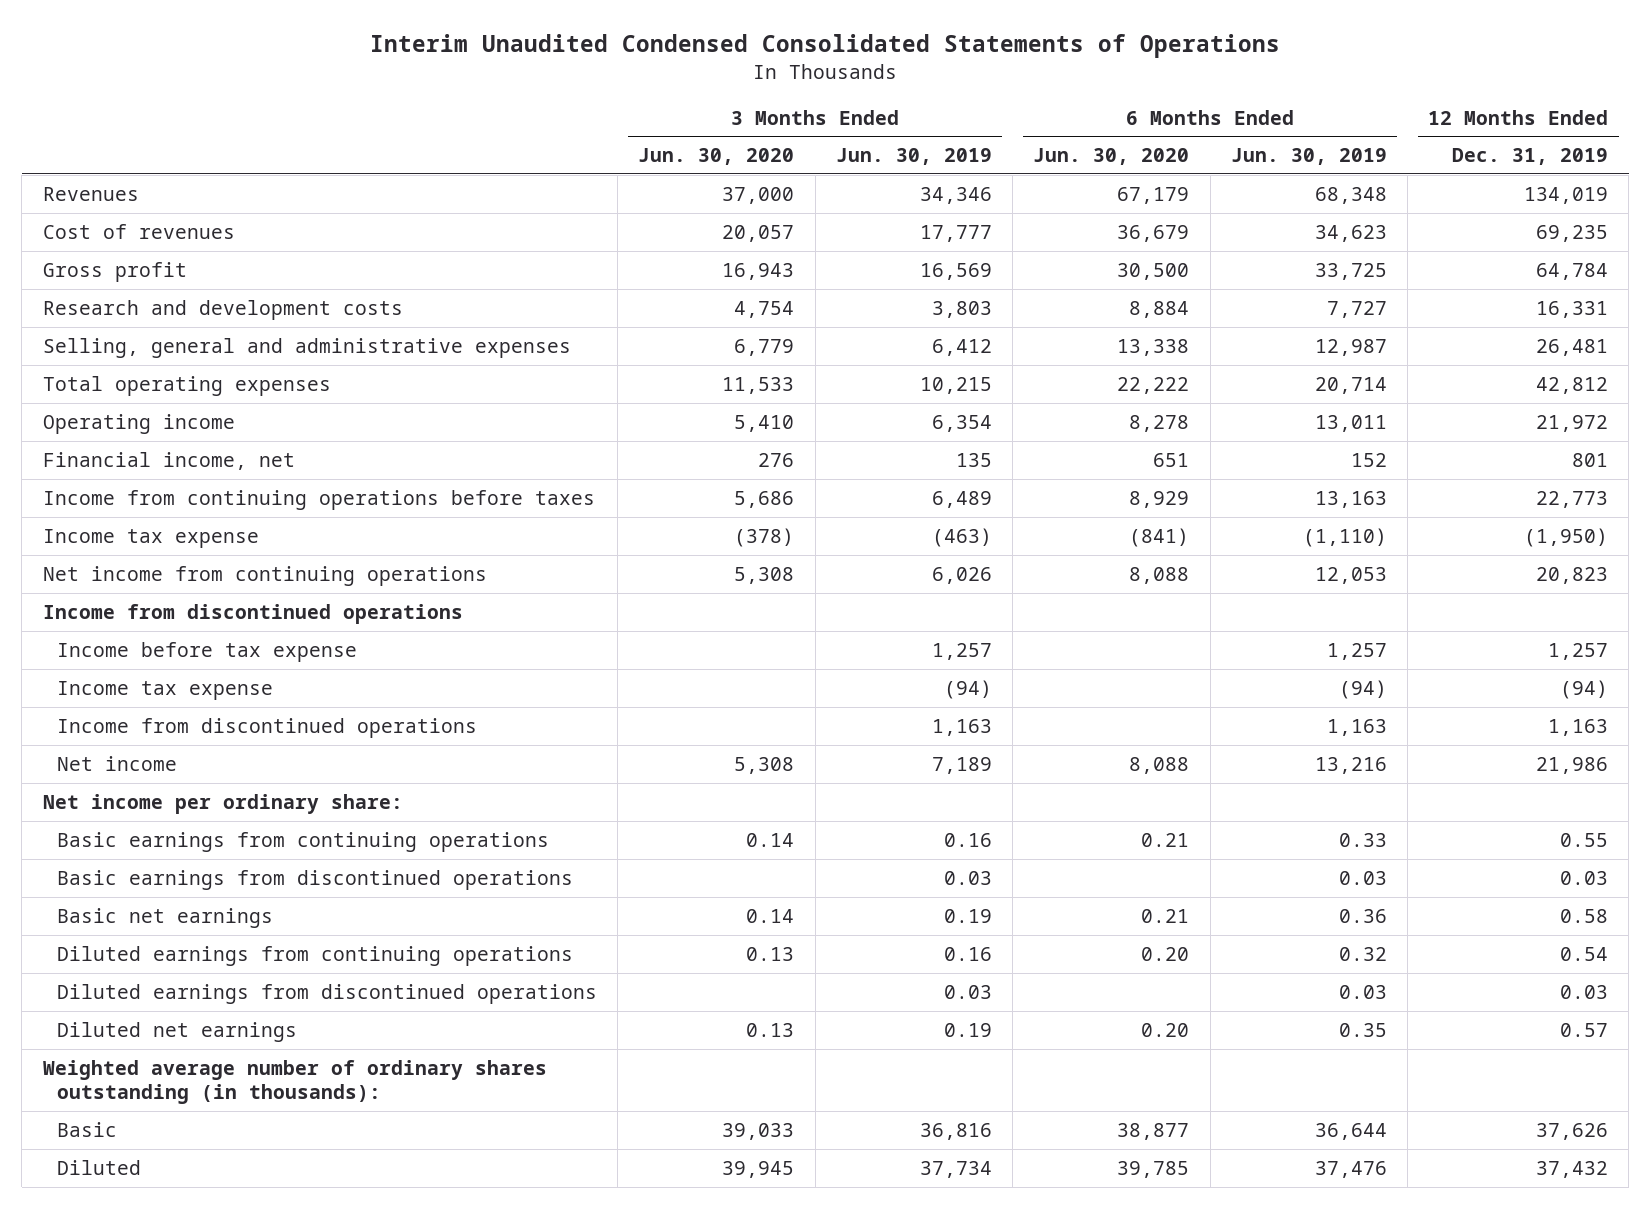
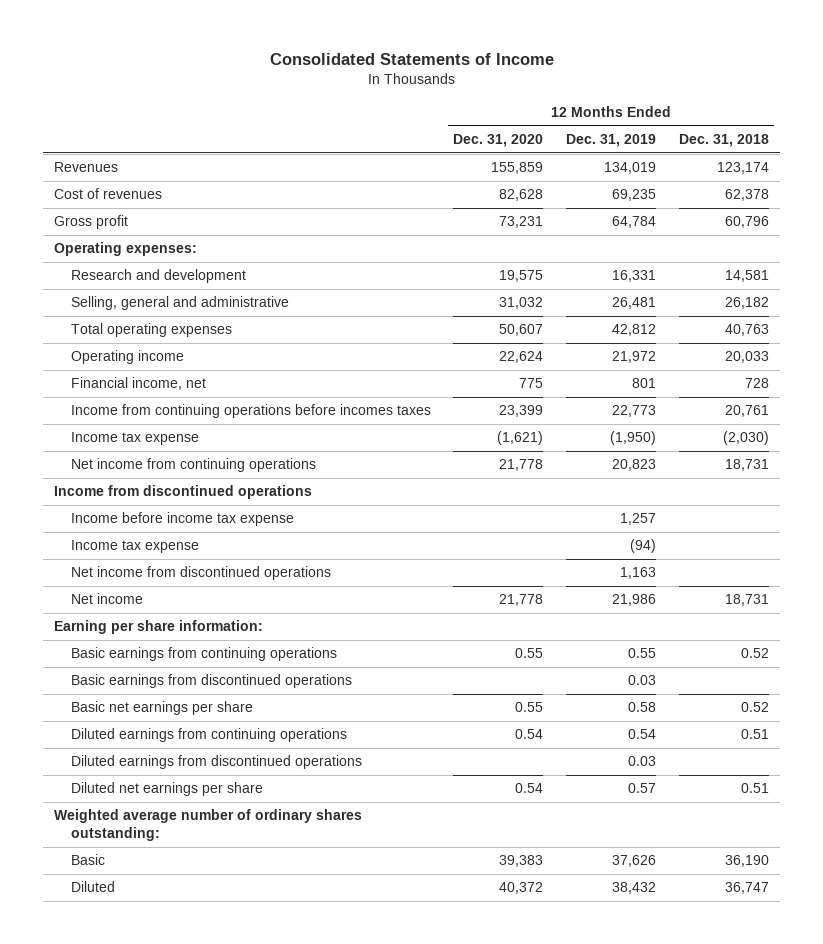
- Interim Unaudited Condensed Consolidated Statements of Operations
+ Consolidated Statements of Income
- | 3 Months Ended Jun. 30, 2020 | 3 Months Ended Jun. 30, 2019 | 6 Months Ended Jun. 30, 2020 | 6 Months Ended Jun. 30, 2019 | 12 Months Ended Dec. 31, 2019
+ | 12 Months Ended Dec. 31, 2020 | 12 Months Ended Dec. 31, 2019 | 12 Months Ended Dec. 31, 2018
- Research and development costs | 4,754 | 3,803 | 8,884 | 7,727 | 16,331
- Selling, general and administrative expenses | 6,779 | 6,412 | 13,338 | 12,987 | 26,481
+ Operating expenses:
+ Research and development | 19,575 | 16,331 | 14,581
+ Selling, general and administrative | 31,032 | 26,481 | 26,182
- Income from continuing operations before taxes | 5,686 | 6,489 | 8,929 | 13,163 | 22,773
+ Income from continuing operations before incomes taxes | 23,399 | 22,773 | 20,761
- Income before tax expense | | 1,257 | | 1,257 | 1,257
+ Income before income tax expense | | 1,257 |
- Income from discontinued operations | | 1,163 | | 1,163 | 1,163
+ Net income from discontinued operations | | 1,163 |
- Net income per ordinary share:
+ Earning per share information:
- Basic net earnings | 0.14 | 0.19 | 0.21 | 0.36 | 0.58
+ Basic net earnings per share | 0.55 | 0.58 | 0.52
- Diluted net earnings | 0.13 | 0.19 | 0.20 | 0.35 | 0.57
- Weighted average number of ordinary shares outstanding (in thousands):
+ Diluted net earnings per share | 0.54 | 0.57 | 0.51
+ Weighted average number of ordinary shares outstanding:
- Diluted | 39,945 | 37,734 | 39,785 | 37,476 | 37,432
+ Diluted | 40,372 | 38,432 | 36,747

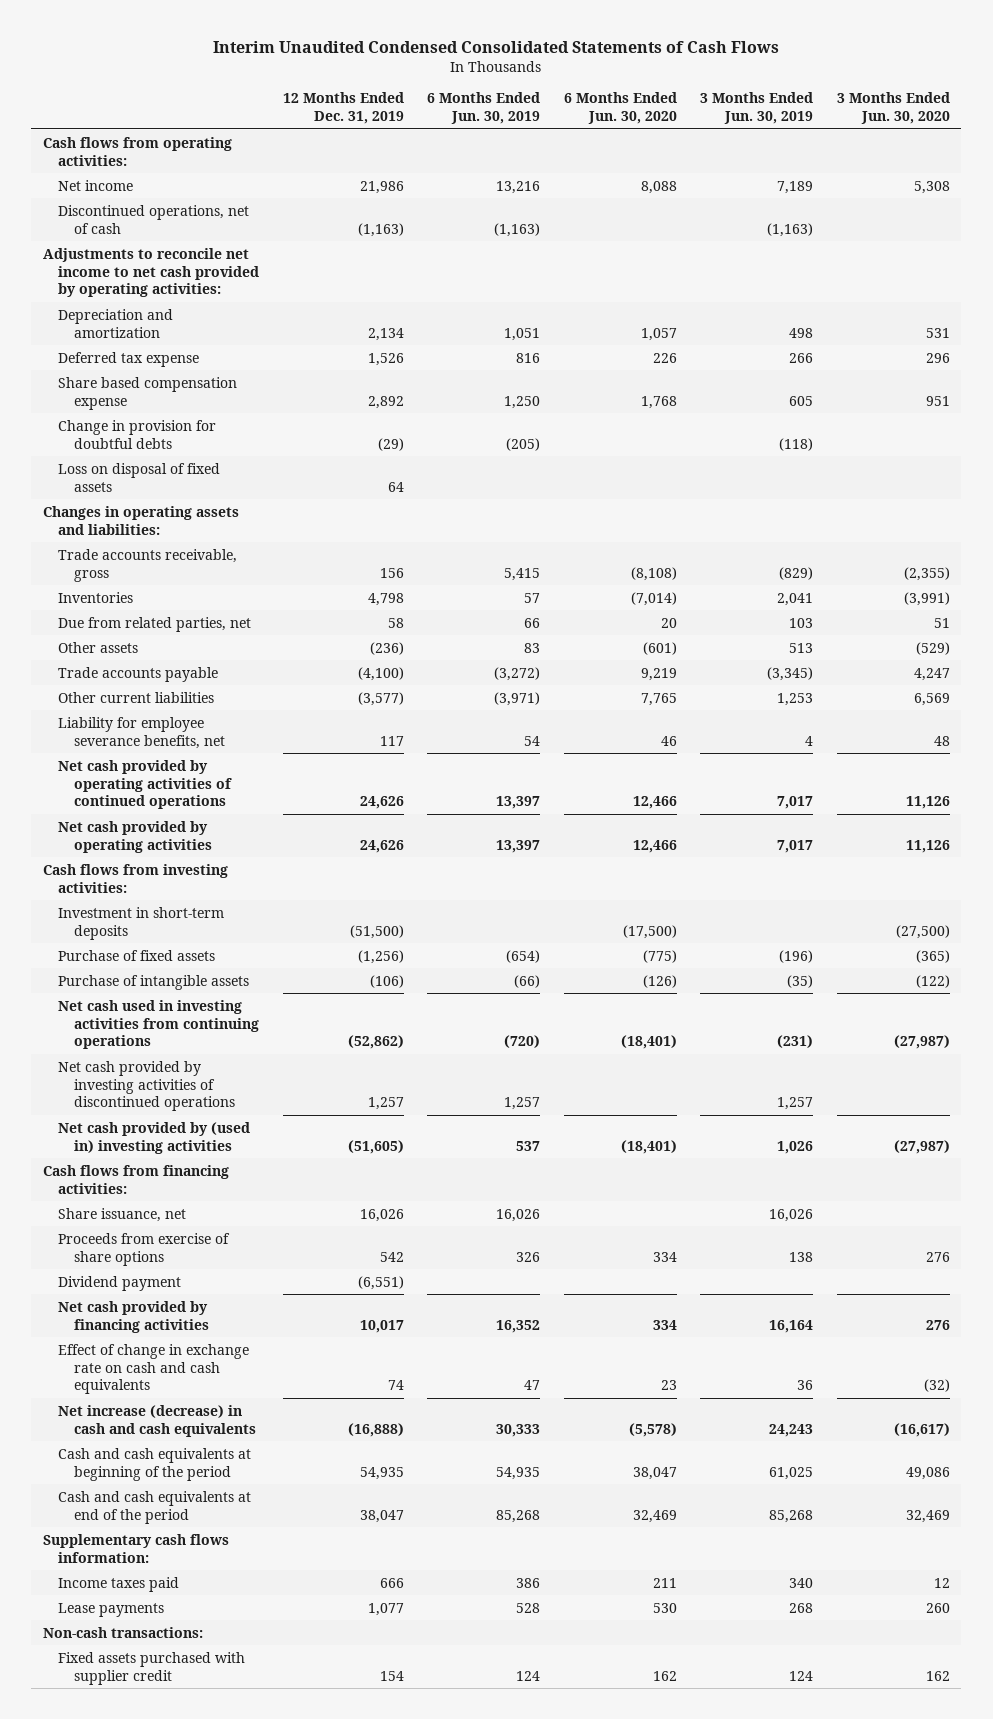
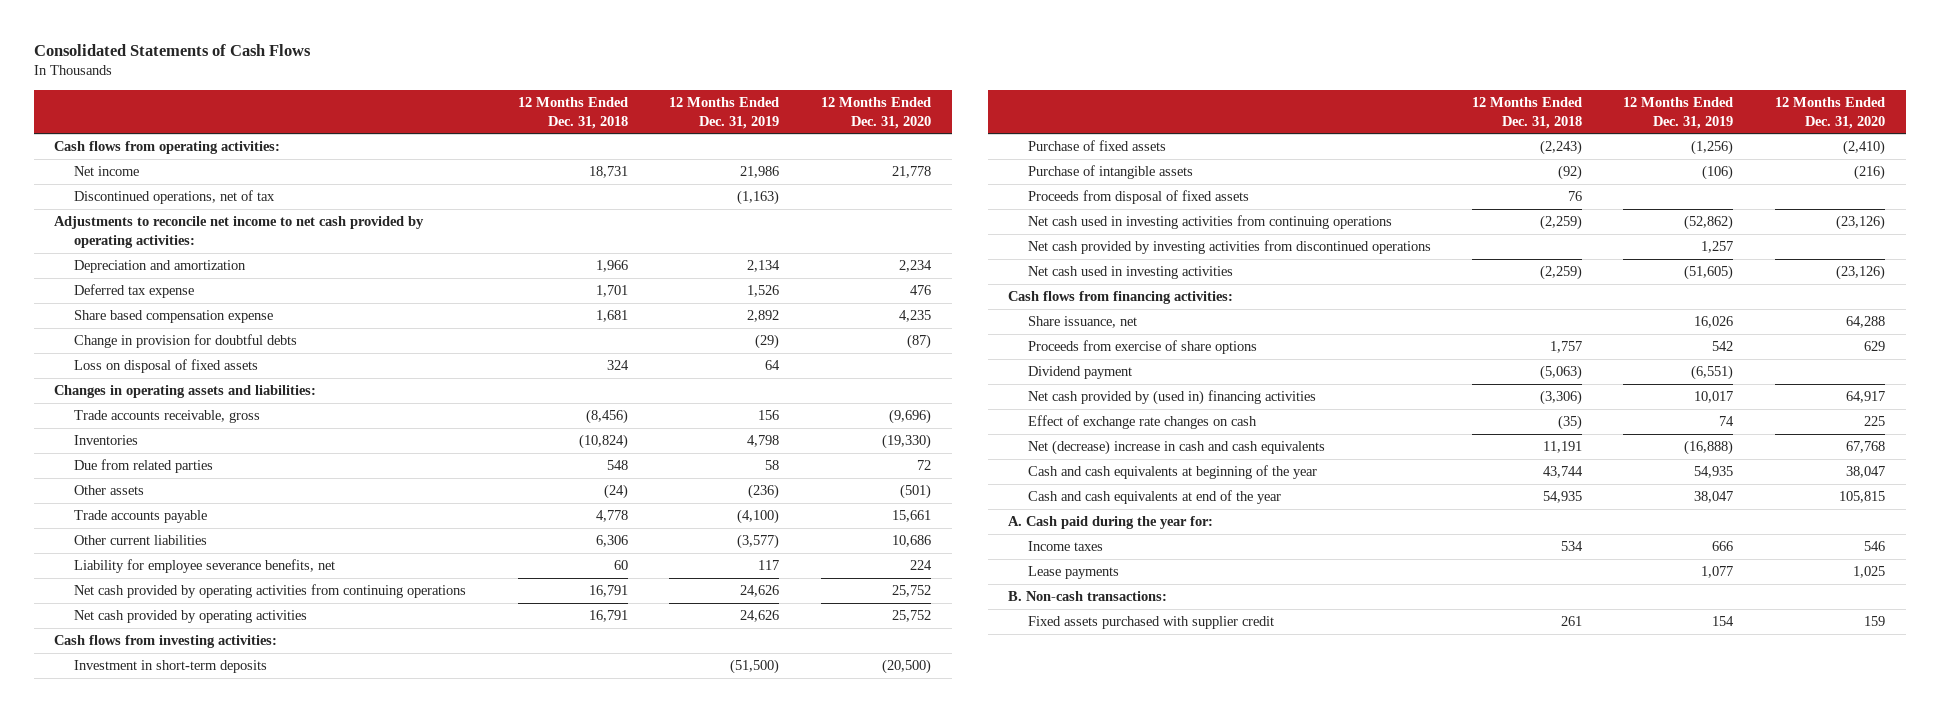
- Interim Unaudited Condensed Consolidated Statements of Cash Flows
+ Consolidated Statements of Cash Flows
- | 12 Months Ended Dec. 31, 2019 | 6 Months Ended Jun. 30, 2019 | 6 Months Ended Jun. 30, 2020 | 3 Months Ended Jun. 30, 2019 | 3 Months Ended Jun. 30, 2020
+ | 12 Months Ended Dec. 31, 2018 | 12 Months Ended Dec. 31, 2019 | 12 Months Ended Dec. 31, 2020
- Discontinued operations, net of cash | (1,163) | (1,163) | | (1,163) |
+ Discontinued operations, net of tax | | (1,163) |
- Due from related parties, net | 58 | 66 | 20 | 103 | 51
+ Due from related parties | 548 | 58 | 72
- Net cash provided by operating activities of continued operations | 24,626 | 13,397 | 12,466 | 7,017 | 11,126
+ Net cash provided by operating activities from continuing operations | 16,791 | 24,626 | 25,752
+ Proceeds from disposal of fixed assets | 76 | |
- Net cash provided by investing activities of discontinued operations | 1,257 | 1,257 | | 1,257 |
- Net cash provided by (used in) investing activities | (51,605) | 537 | (18,401) | 1,026 | (27,987)
+ Net cash provided by investing activities from discontinued operations | | 1,257 |
+ Net cash used in investing activities | (2,259) | (51,605) | (23,126)
- Net cash provided by financing activities | 10,017 | 16,352 | 334 | 16,164 | 276
- Effect of change in exchange rate on cash and cash equivalents | 74 | 47 | 23 | 36 | (32)
- Net increase (decrease) in cash and cash equivalents | (16,888) | 30,333 | (5,578) | 24,243 | (16,617)
- Cash and cash equivalents at beginning of the period | 54,935 | 54,935 | 38,047 | 61,025 | 49,086
- Cash and cash equivalents at end of the period | 38,047 | 85,268 | 32,469 | 85,268 | 32,469
- Supplementary cash flows information:
- Income taxes paid | 666 | 386 | 211 | 340 | 12
+ Net cash provided by (used in) financing activities | (3,306) | 10,017 | 64,917
+ Effect of exchange rate changes on cash | (35) | 74 | 225
+ Net (decrease) increase in cash and cash equivalents | 11,191 | (16,888) | 67,768
+ Cash and cash equivalents at beginning of the year | 43,744 | 54,935 | 38,047
+ Cash and cash equivalents at end of the year | 54,935 | 38,047 | 105,815
+ A. Cash paid during the year for:
+ Income taxes | 534 | 666 | 546
- Non-cash transactions:
+ B. Non-cash transactions:

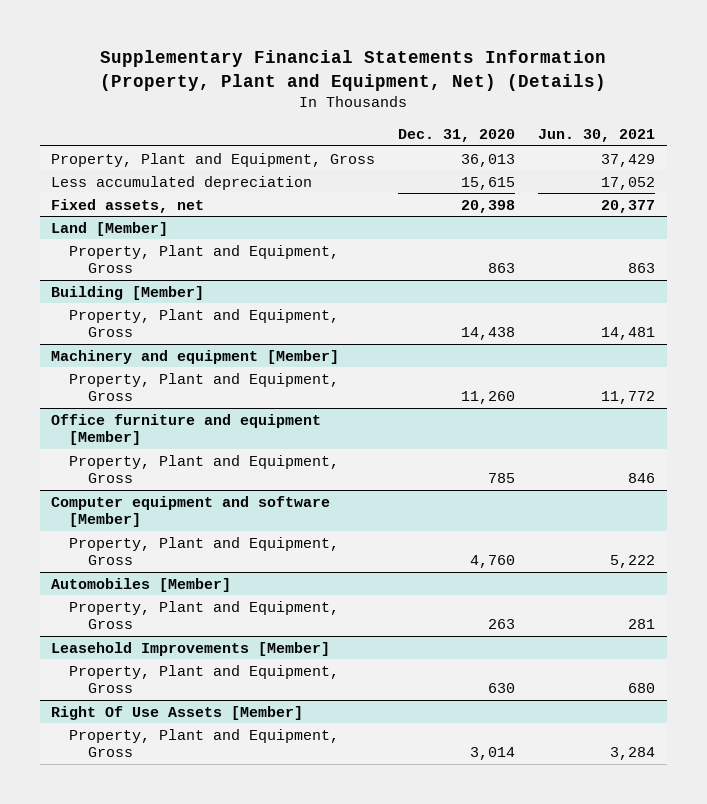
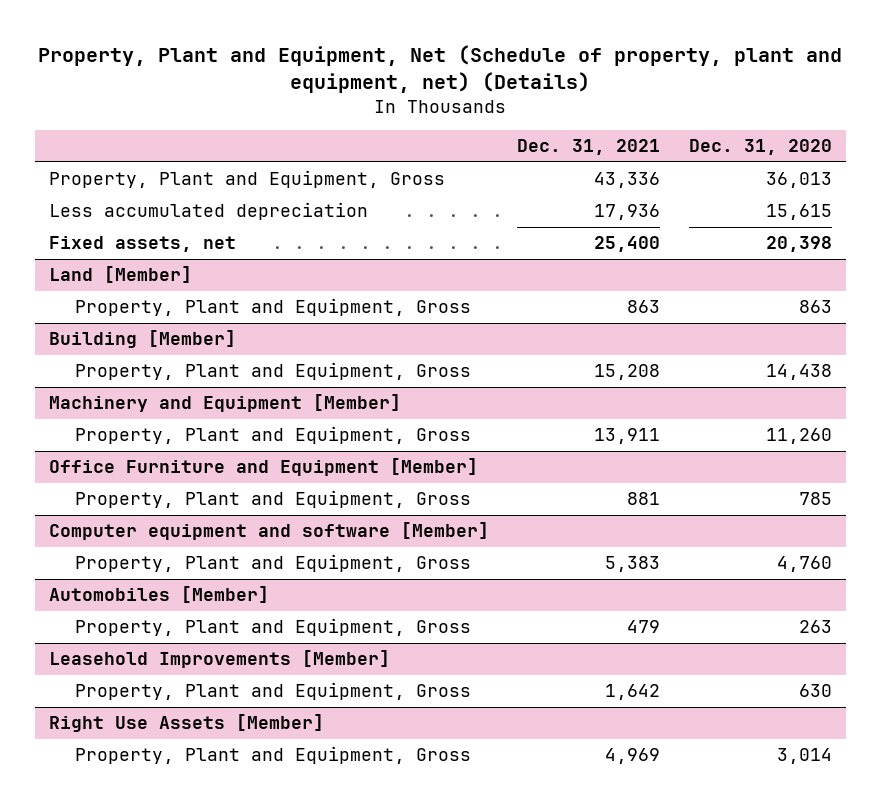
- Supplementary Financial Statements Information (Property, Plant and Equipment, Net) (Details)
+ Property, Plant and Equipment, Net (Schedule of property, plant and equipment, net) (Details)
- | Dec. 31, 2020 | Jun. 30, 2021
+ | Dec. 31, 2021 | Dec. 31, 2020
- Machinery and equipment [Member]
+ Machinery and Equipment [Member]
- Office furniture and equipment [Member]
+ Office Furniture and Equipment [Member]
- Right Of Use Assets [Member]
+ Right Use Assets [Member]

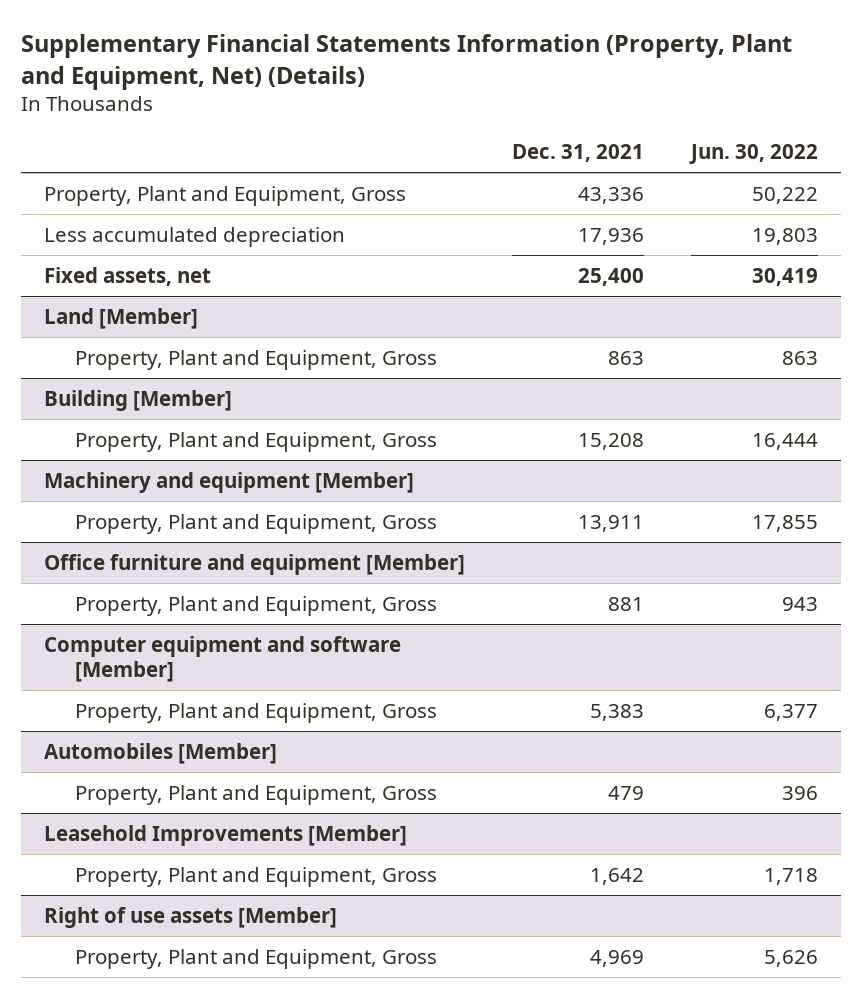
- Property, Plant and Equipment, Net (Schedule of property, plant and equipment, net) (Details)
+ Supplementary Financial Statements Information (Property, Plant and Equipment, Net) (Details)
- | Dec. 31, 2021 | Dec. 31, 2020
+ | Dec. 31, 2021 | Jun. 30, 2022
- Machinery and Equipment [Member]
+ Machinery and equipment [Member]
- Office Furniture and Equipment [Member]
+ Office furniture and equipment [Member]
- Right Use Assets [Member]
+ Right of use assets [Member]

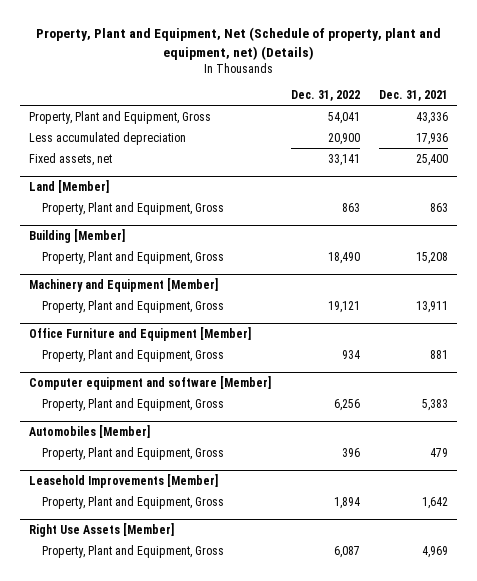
- Supplementary Financial Statements Information (Property, Plant and Equipment, Net) (Details)
+ Property, Plant and Equipment, Net (Schedule of property, plant and equipment, net) (Details)
- | Dec. 31, 2021 | Jun. 30, 2022
+ | Dec. 31, 2022 | Dec. 31, 2021
- Machinery and equipment [Member]
+ Machinery and Equipment [Member]
- Office furniture and equipment [Member]
+ Office Furniture and Equipment [Member]
- Right of use assets [Member]
+ Right Use Assets [Member]

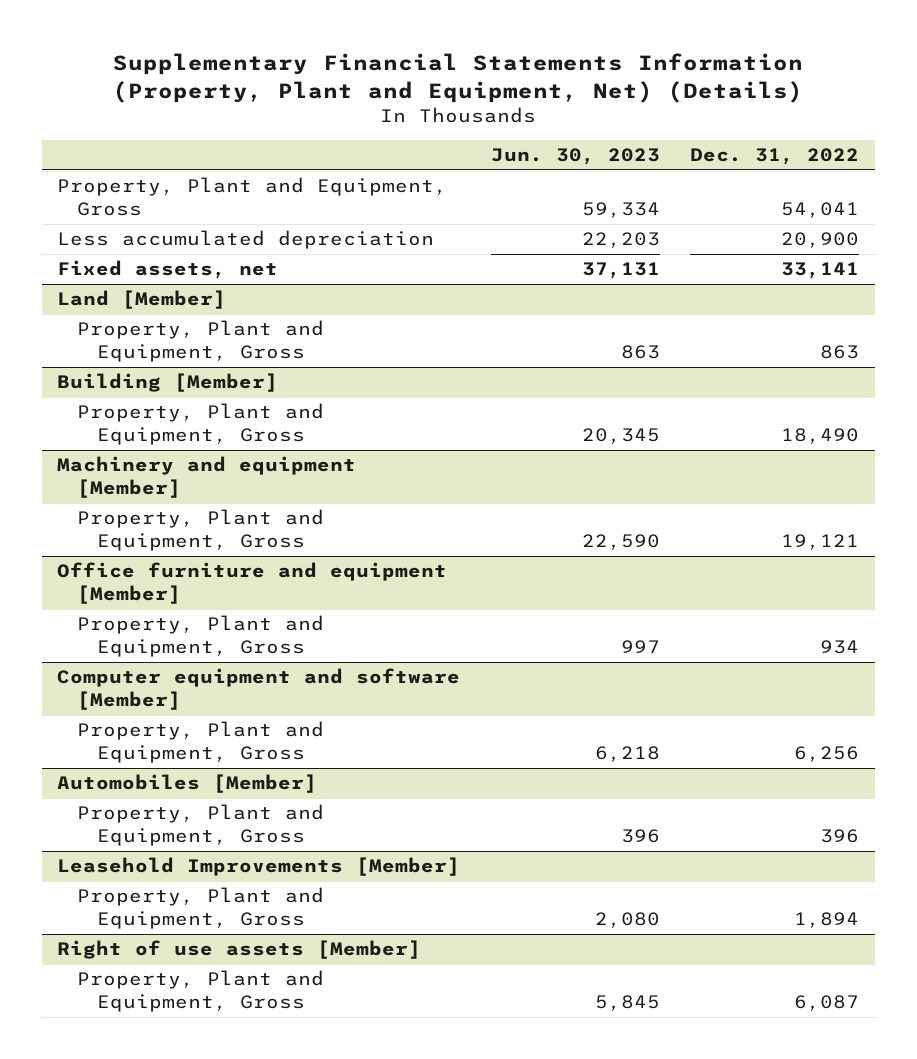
- Property, Plant and Equipment, Net (Schedule of property, plant and equipment, net) (Details)
+ Supplementary Financial Statements Information (Property, Plant and Equipment, Net) (Details)
- | Dec. 31, 2022 | Dec. 31, 2021
+ | Jun. 30, 2023 | Dec. 31, 2022
- Machinery and Equipment [Member]
+ Machinery and equipment [Member]
- Office Furniture and Equipment [Member]
+ Office furniture and equipment [Member]
- Right Use Assets [Member]
+ Right of use assets [Member]

